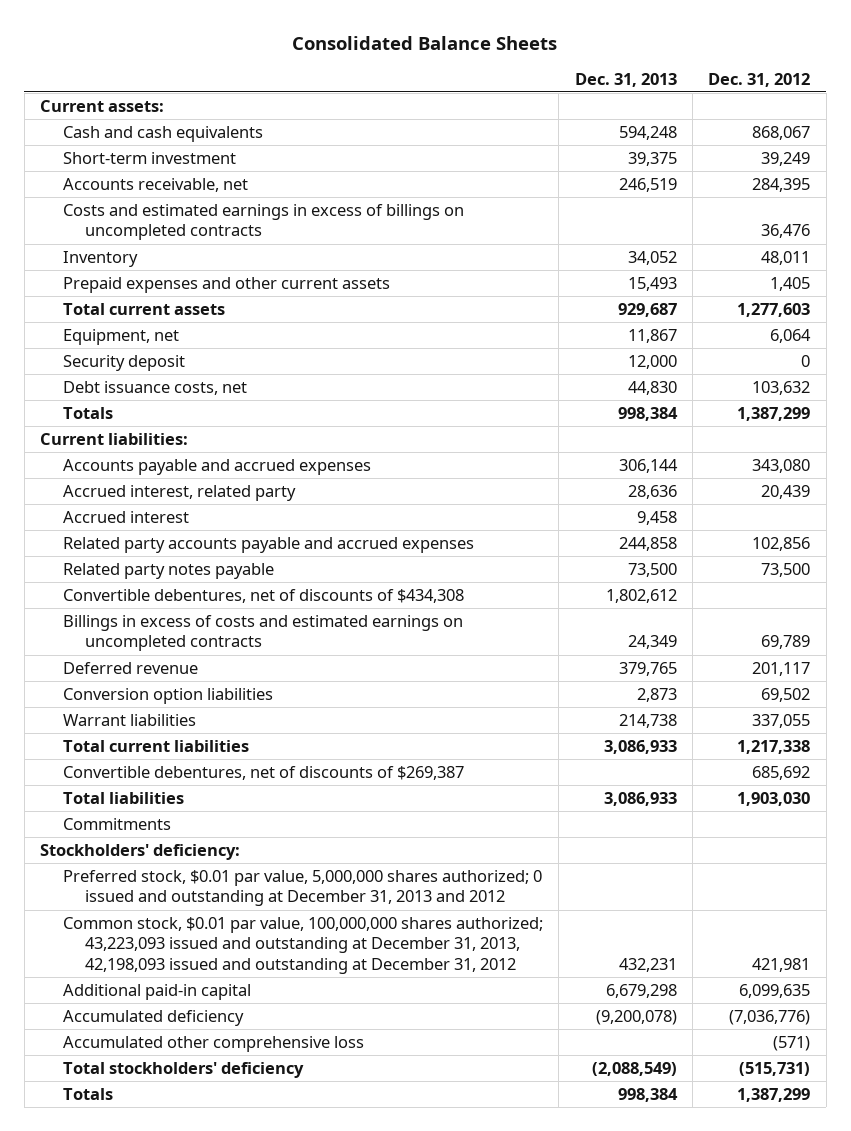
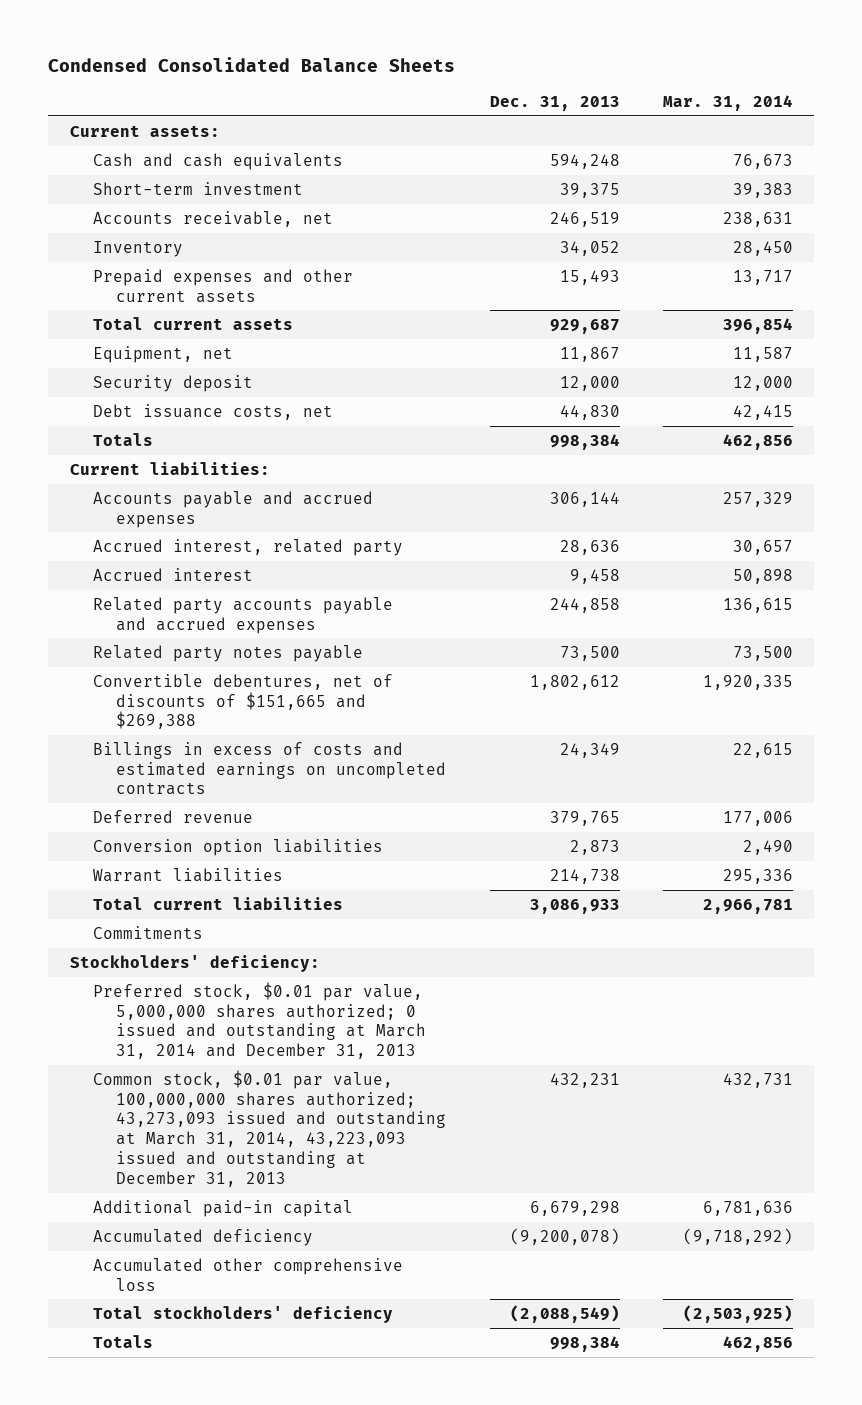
- Consolidated Balance Sheets
+ Condensed Consolidated Balance Sheets
- | Dec. 31, 2013 | Dec. 31, 2012
+ | Dec. 31, 2013 | Mar. 31, 2014
- Costs and estimated earnings in excess of billings on uncompleted contracts | | 36,476
- Convertible debentures, net of discounts of $434,308 | 1,802,612 |
+ Convertible debentures, net of discounts of $151,665 and $269,388 | 1,802,612 | 1,920,335
- Convertible debentures, net of discounts of $269,387 | | 685,692
- Total liabilities | 3,086,933 | 1,903,030
- Preferred stock, $0.01 par value, 5,000,000 shares authorized; 0 issued and outstanding at December 31, 2013 and 2012
- Common stock, $0.01 par value, 100,000,000 shares authorized; 43,223,093 issued and outstanding at December 31, 2013, 42,198,093 issued and outstanding at December 31, 2012 | 432,231 | 421,981
+ Preferred stock, $0.01 par value, 5,000,000 shares authorized; 0 issued and outstanding at March 31, 2014 and December 31, 2013
+ Common stock, $0.01 par value, 100,000,000 shares authorized; 43,273,093 issued and outstanding at March 31, 2014, 43,223,093 issued and outstanding at December 31, 2013 | 432,231 | 432,731

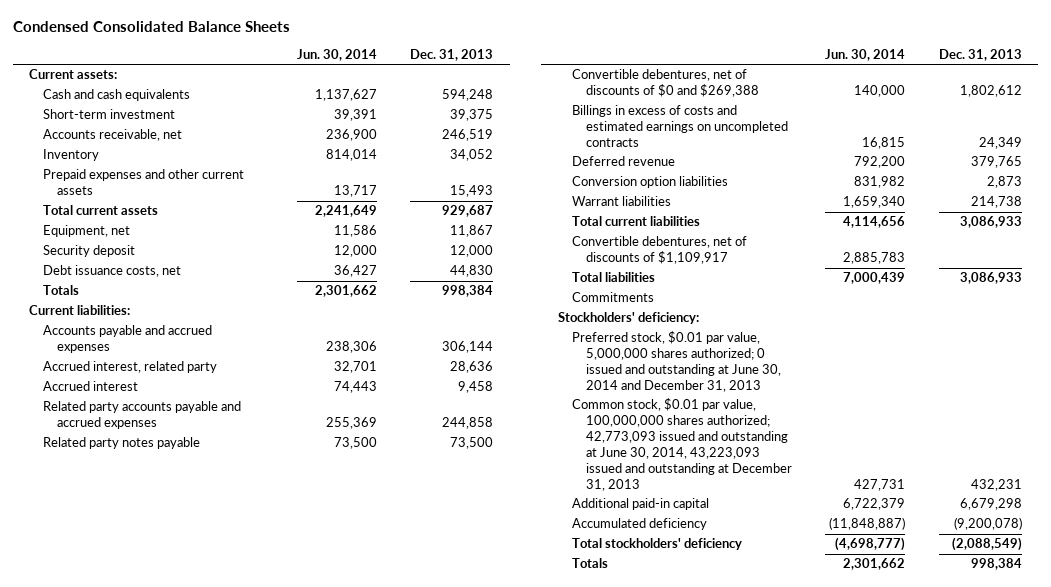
- | Dec. 31, 2013 | Mar. 31, 2014
+ | Jun. 30, 2014 | Dec. 31, 2013
- Convertible debentures, net of discounts of $151,665 and $269,388 | 1,802,612 | 1,920,335
+ Convertible debentures, net of discounts of $0 and $269,388 | 140,000 | 1,802,612
+ Convertible debentures, net of discounts of $1,109,917 | 2,885,783 |
+ Total liabilities | 7,000,439 | 3,086,933
- Preferred stock, $0.01 par value, 5,000,000 shares authorized; 0 issued and outstanding at March 31, 2014 and December 31, 2013
- Common stock, $0.01 par value, 100,000,000 shares authorized; 43,273,093 issued and outstanding at March 31, 2014, 43,223,093 issued and outstanding at December 31, 2013 | 432,231 | 432,731
+ Preferred stock, $0.01 par value, 5,000,000 shares authorized; 0 issued and outstanding at June 30, 2014 and December 31, 2013
+ Common stock, $0.01 par value, 100,000,000 shares authorized; 42,773,093 issued and outstanding at June 30, 2014, 43,223,093 issued and outstanding at December 31, 2013 | 427,731 | 432,231
- Accumulated other comprehensive loss

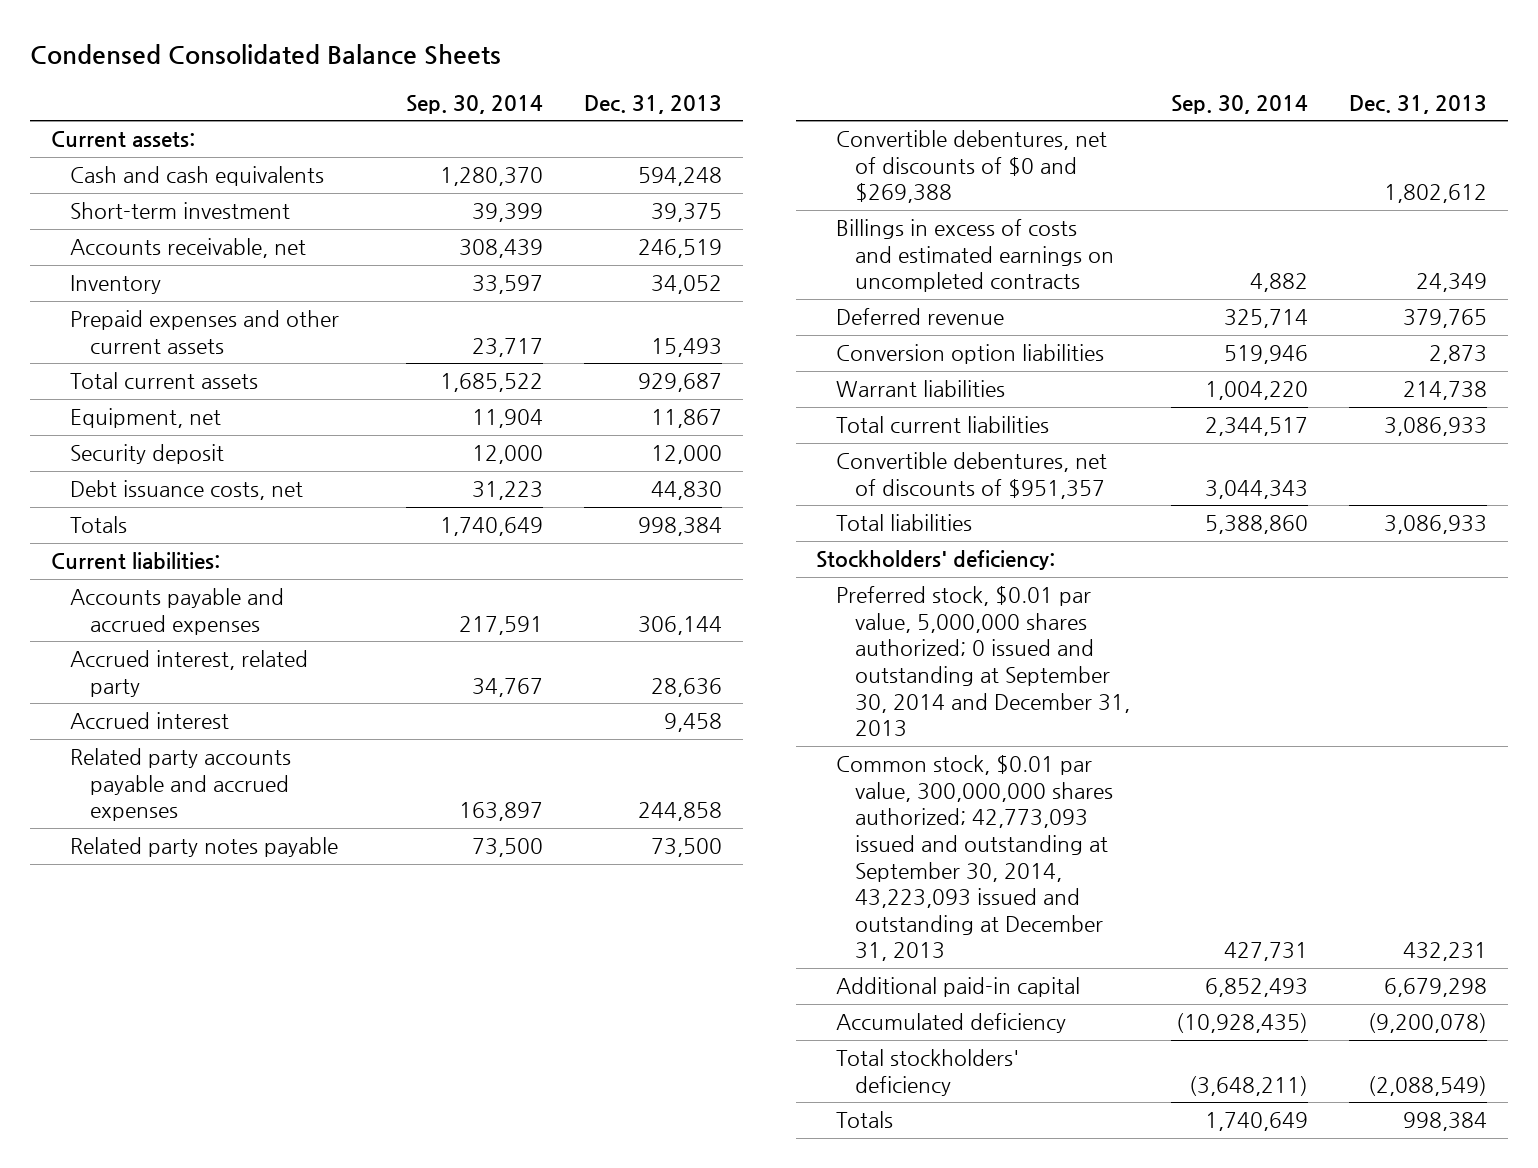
- | Jun. 30, 2014 | Dec. 31, 2013
+ | Sep. 30, 2014 | Dec. 31, 2013
- Convertible debentures, net of discounts of $1,109,917 | 2,885,783 |
+ Convertible debentures, net of discounts of $951,357 | 3,044,343 |
- Commitments
- Preferred stock, $0.01 par value, 5,000,000 shares authorized; 0 issued and outstanding at June 30, 2014 and December 31, 2013
- Common stock, $0.01 par value, 100,000,000 shares authorized; 42,773,093 issued and outstanding at June 30, 2014, 43,223,093 issued and outstanding at December 31, 2013 | 427,731 | 432,231
+ Preferred stock, $0.01 par value, 5,000,000 shares authorized; 0 issued and outstanding at September 30, 2014 and December 31, 2013
+ Common stock, $0.01 par value, 300,000,000 shares authorized; 42,773,093 issued and outstanding at September 30, 2014, 43,223,093 issued and outstanding at December 31, 2013 | 427,731 | 432,231

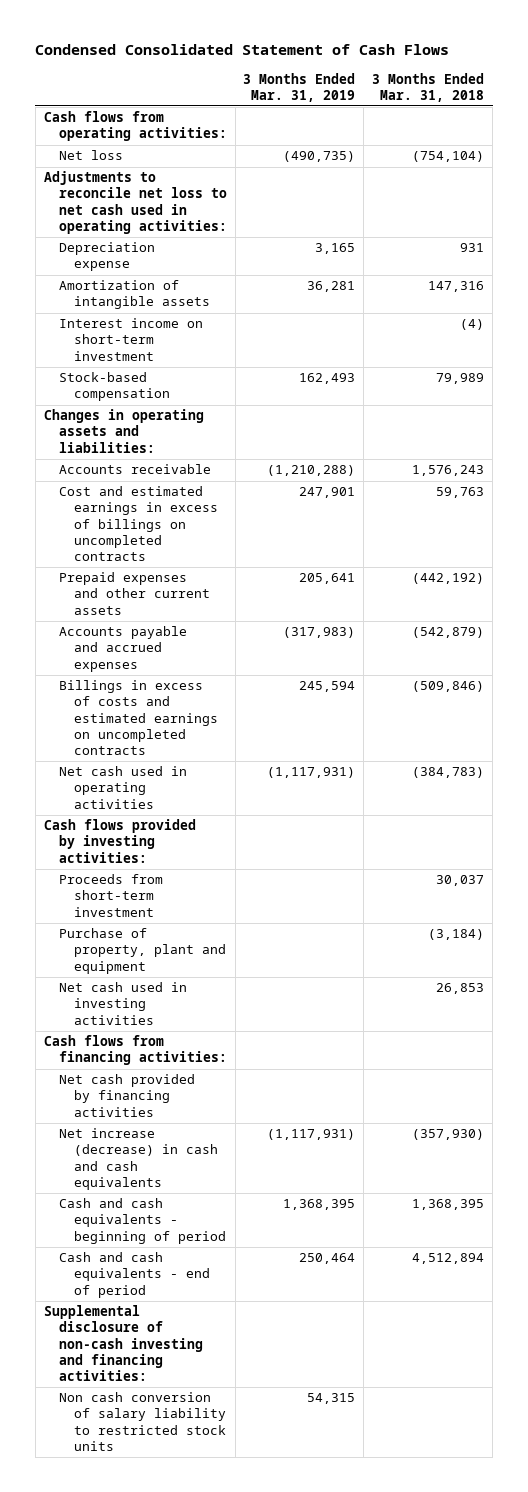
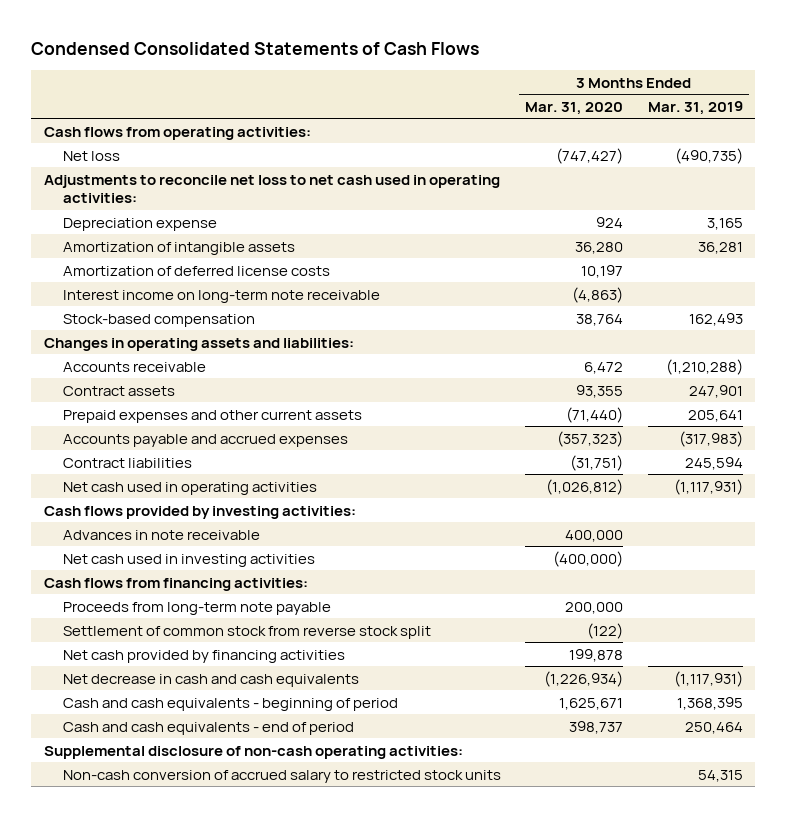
- Condensed Consolidated Statement of Cash Flows
+ Condensed Consolidated Statements of Cash Flows
- | 3 Months Ended Mar. 31, 2019 | 3 Months Ended Mar. 31, 2018
+ | 3 Months Ended Mar. 31, 2020 | 3 Months Ended Mar. 31, 2019
- Interest income on short-term investment | | (4)
+ Amortization of deferred license costs | 10,197 |
+ Interest income on long-term note receivable | (4,863) |
- Cost and estimated earnings in excess of billings on uncompleted contracts | 247,901 | 59,763
+ Contract assets | 93,355 | 247,901
- Billings in excess of costs and estimated earnings on uncompleted contracts | 245,594 | (509,846)
+ Contract liabilities | (31,751) | 245,594
- Proceeds from short-term investment | | 30,037
- Purchase of property, plant and equipment | | (3,184)
+ Advances in note receivable | 400,000 |
+ Proceeds from long-term note payable | 200,000 |
+ Settlement of common stock from reverse stock split | (122) |
- Net increase (decrease) in cash and cash equivalents | (1,117,931) | (357,930)
+ Net decrease in cash and cash equivalents | (1,226,934) | (1,117,931)
- Supplemental disclosure of non-cash investing and financing activities:
- Non cash conversion of salary liability to restricted stock units | 54,315 |
+ Supplemental disclosure of non-cash operating activities:
+ Non-cash conversion of accrued salary to restricted stock units | | 54,315

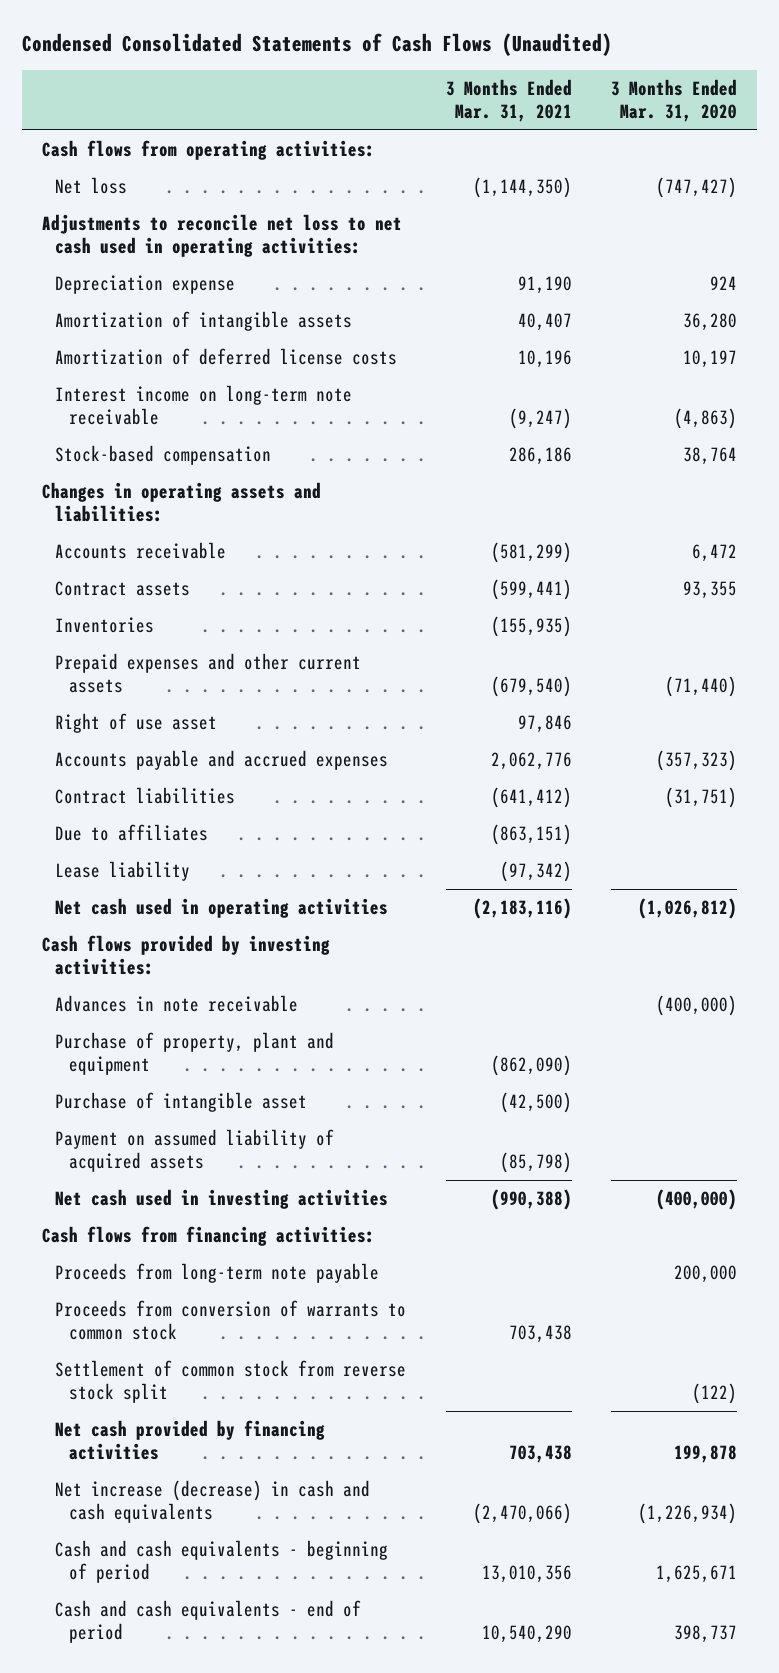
- Condensed Consolidated Statements of Cash Flows
+ Condensed Consolidated Statements of Cash Flows (Unaudited)
- | 3 Months Ended Mar. 31, 2020 | 3 Months Ended Mar. 31, 2019
+ | 3 Months Ended Mar. 31, 2021 | 3 Months Ended Mar. 31, 2020
+ Inventories | (155,935) |
+ Right of use asset | 97,846 |
+ Due to affiliates | (863,151) |
+ Lease liability | (97,342) |
- Advances in note receivable | 400,000 |
+ Advances in note receivable | | (400,000)
+ Purchase of property, plant and equipment | (862,090) |
+ Purchase of intangible asset | (42,500) |
+ Payment on assumed liability of acquired assets | (85,798) |
+ Proceeds from conversion of warrants to common stock | 703,438 |
- Net decrease in cash and cash equivalents | (1,226,934) | (1,117,931)
+ Net increase (decrease) in cash and cash equivalents | (2,470,066) | (1,226,934)
- Supplemental disclosure of non-cash operating activities:
- Non-cash conversion of accrued salary to restricted stock units | | 54,315

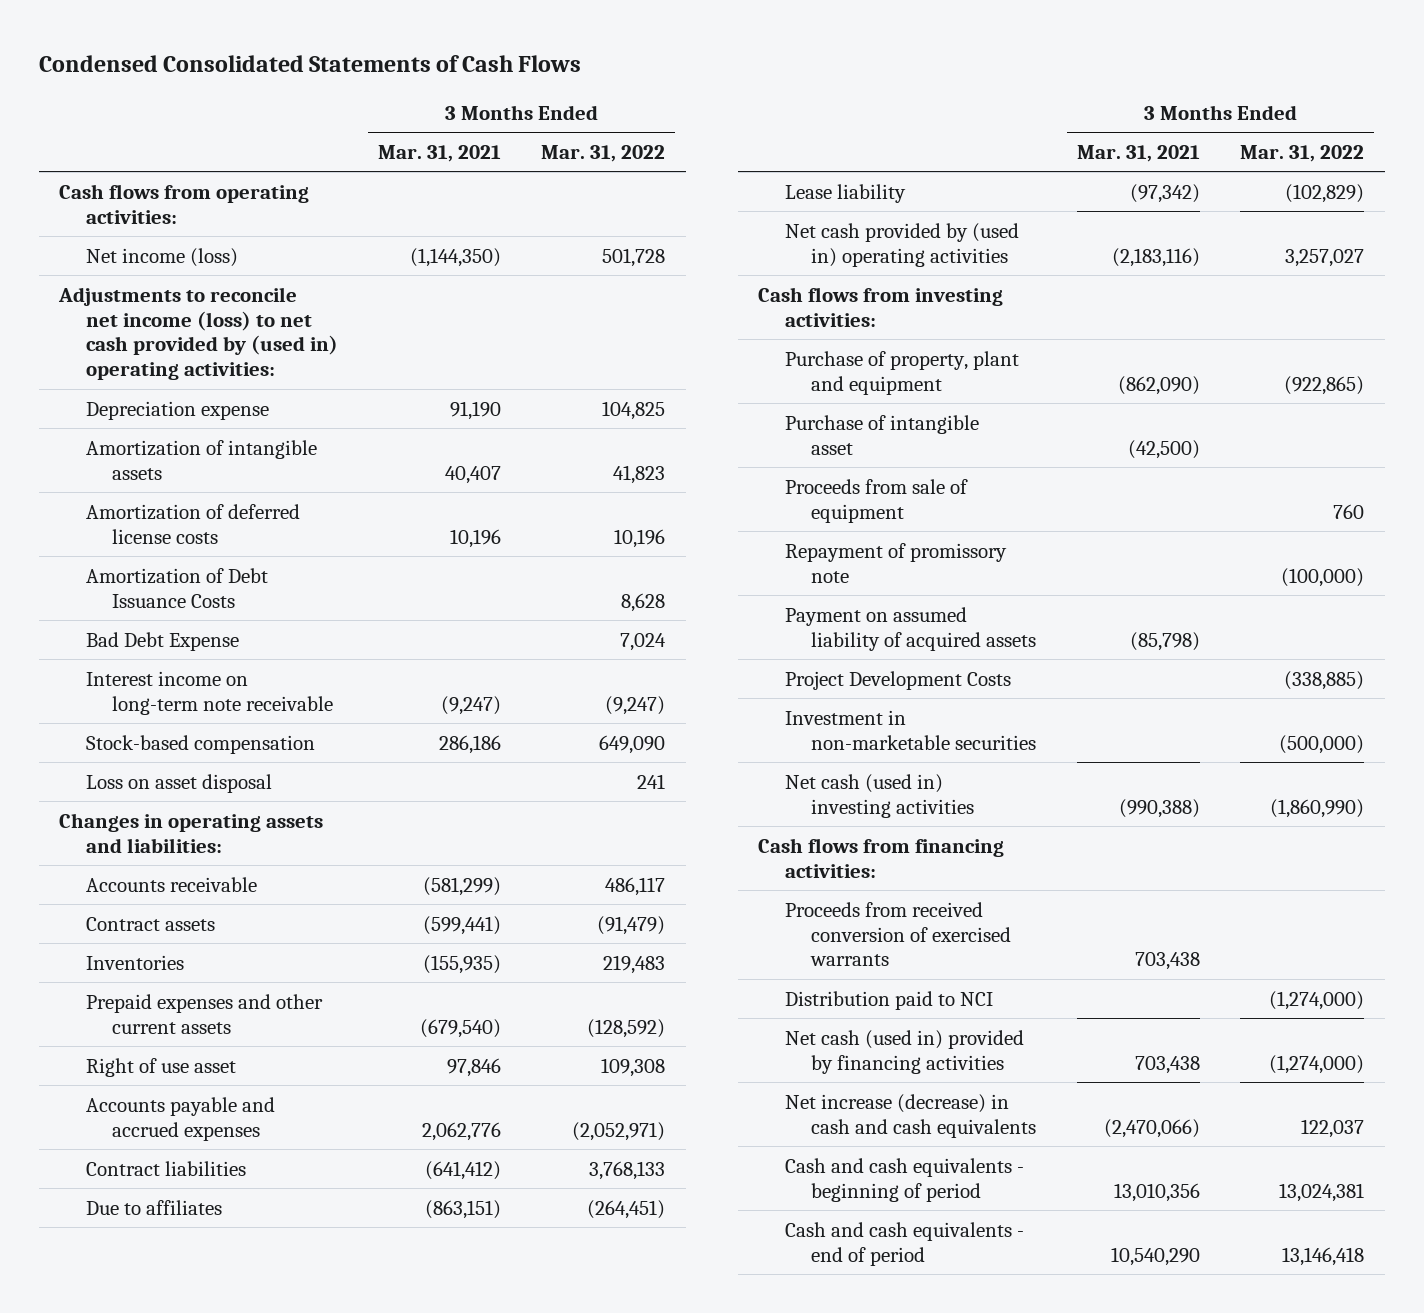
- Condensed Consolidated Statements of Cash Flows (Unaudited)
+ Condensed Consolidated Statements of Cash Flows
- | 3 Months Ended Mar. 31, 2021 | 3 Months Ended Mar. 31, 2020
+ | 3 Months Ended Mar. 31, 2021 | 3 Months Ended Mar. 31, 2022
- Net loss | (1,144,350) | (747,427)
- Adjustments to reconcile net loss to net cash used in operating activities:
+ Net income (loss) | (1,144,350) | 501,728
+ Adjustments to reconcile net income (loss) to net cash provided by (used in) operating activities:
+ Amortization of Debt Issuance Costs | | 8,628
+ Bad Debt Expense | | 7,024
+ Loss on asset disposal | | 241
- Net cash used in operating activities | (2,183,116) | (1,026,812)
- Cash flows provided by investing activities:
- Advances in note receivable | | (400,000)
+ Net cash provided by (used in) operating activities | (2,183,116) | 3,257,027
+ Cash flows from investing activities:
+ Proceeds from sale of equipment | | 760
+ Repayment of promissory note | | (100,000)
- Net cash used in investing activities | (990,388) | (400,000)
+ Project Development Costs | | (338,885)
+ Investment in non-marketable securities | | (500,000)
+ Net cash (used in) investing activities | (990,388) | (1,860,990)
- Proceeds from long-term note payable | | 200,000
- Proceeds from conversion of warrants to common stock | 703,438 |
- Settlement of common stock from reverse stock split | | (122)
- Net cash provided by financing activities | 703,438 | 199,878
+ Proceeds from received conversion of exercised warrants | 703,438 |
+ Distribution paid to NCI | | (1,274,000)
+ Net cash (used in) provided by financing activities | 703,438 | (1,274,000)

